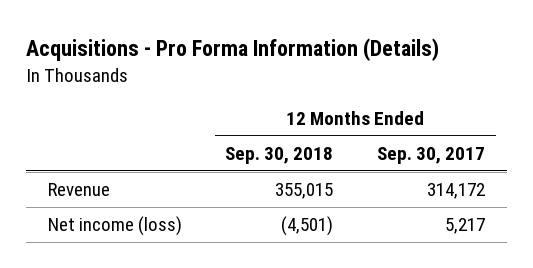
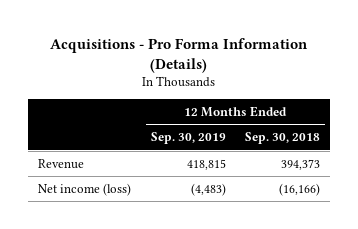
- | 12 Months Ended Sep. 30, 2018 | 12 Months Ended Sep. 30, 2017
+ | 12 Months Ended Sep. 30, 2019 | 12 Months Ended Sep. 30, 2018
- Revenue | 355,015 | 314,172
- Net income (loss) | (4,501) | 5,217
+ Revenue | 418,815 | 394,373
+ Net income (loss) | (4,483) | (16,166)

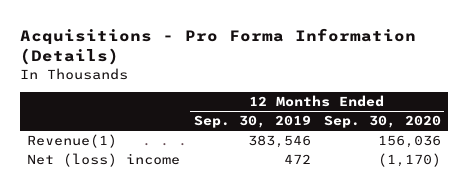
- | 12 Months Ended Sep. 30, 2019 | 12 Months Ended Sep. 30, 2018
+ | 12 Months Ended Sep. 30, 2019 | 12 Months Ended Sep. 30, 2020
- Revenue | 418,815 | 394,373
- Net income (loss) | (4,483) | (16,166)
+ Revenue(1) | 383,546 | 156,036
+ Net (loss) income | 472 | (1,170)

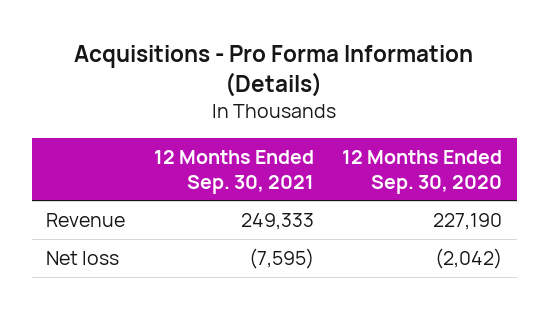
- | 12 Months Ended Sep. 30, 2019 | 12 Months Ended Sep. 30, 2020
+ | 12 Months Ended Sep. 30, 2021 | 12 Months Ended Sep. 30, 2020
- Revenue(1) | 383,546 | 156,036
- Net (loss) income | 472 | (1,170)
+ Revenue | 249,333 | 227,190
+ Net loss | (7,595) | (2,042)

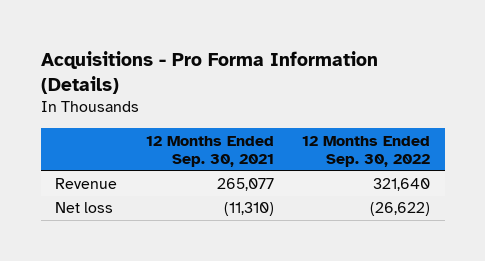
- | 12 Months Ended Sep. 30, 2021 | 12 Months Ended Sep. 30, 2020
+ | 12 Months Ended Sep. 30, 2021 | 12 Months Ended Sep. 30, 2022
- Revenue | 249,333 | 227,190
- Net loss | (7,595) | (2,042)
+ Revenue | 265,077 | 321,640
+ Net loss | (11,310) | (26,622)

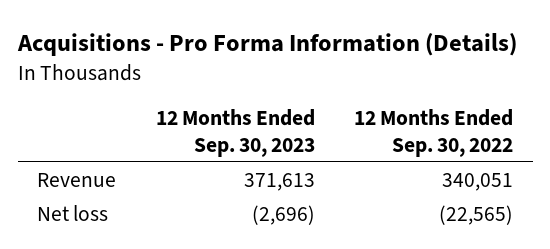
- | 12 Months Ended Sep. 30, 2021 | 12 Months Ended Sep. 30, 2022
+ | 12 Months Ended Sep. 30, 2023 | 12 Months Ended Sep. 30, 2022
- Revenue | 265,077 | 321,640
- Net loss | (11,310) | (26,622)
+ Revenue | 371,613 | 340,051
+ Net loss | (2,696) | (22,565)

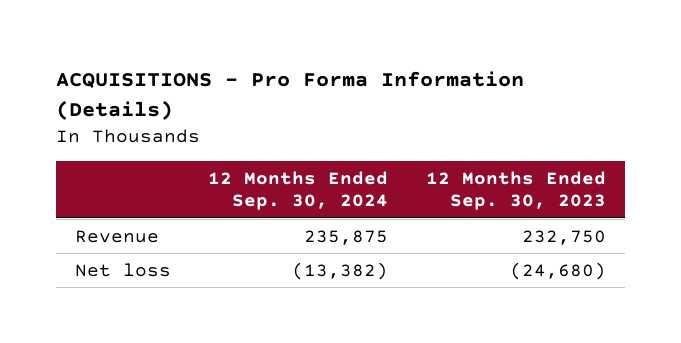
- Acquisitions - Pro Forma Information (Details)
+ ACQUISITIONS - Pro Forma Information (Details)
- | 12 Months Ended Sep. 30, 2023 | 12 Months Ended Sep. 30, 2022
+ | 12 Months Ended Sep. 30, 2024 | 12 Months Ended Sep. 30, 2023
- Revenue | 371,613 | 340,051
- Net loss | (2,696) | (22,565)
+ Revenue | 235,875 | 232,750
+ Net loss | (13,382) | (24,680)

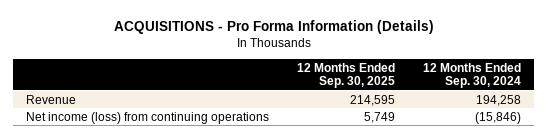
- | 12 Months Ended Sep. 30, 2024 | 12 Months Ended Sep. 30, 2023
+ | 12 Months Ended Sep. 30, 2025 | 12 Months Ended Sep. 30, 2024
- Revenue | 235,875 | 232,750
- Net loss | (13,382) | (24,680)
+ Revenue | 214,595 | 194,258
+ Net income (loss) from continuing operations | 5,749 | (15,846)

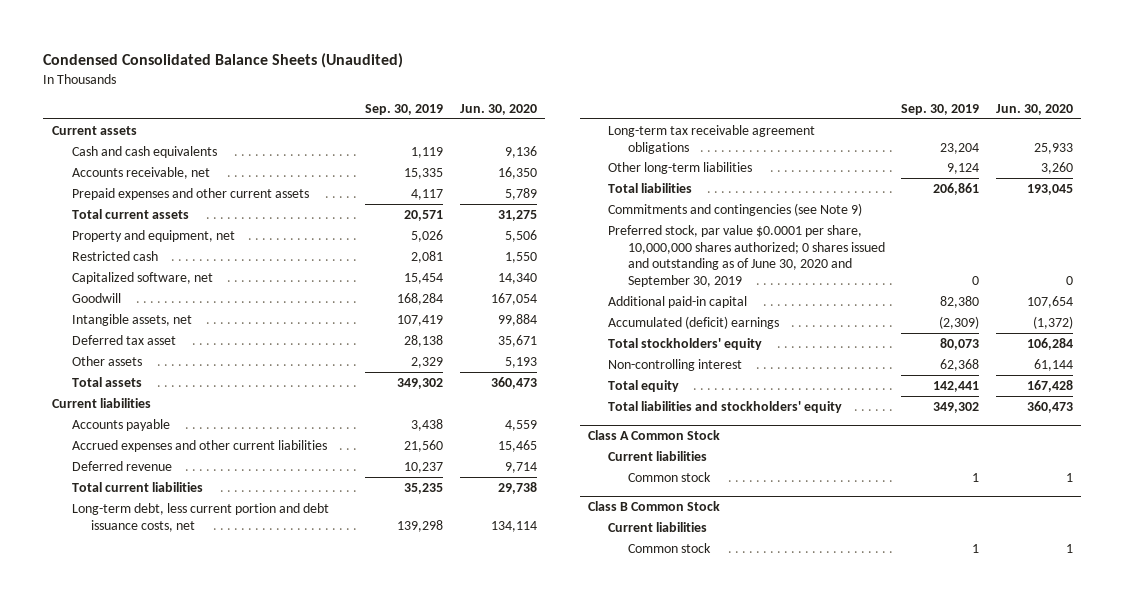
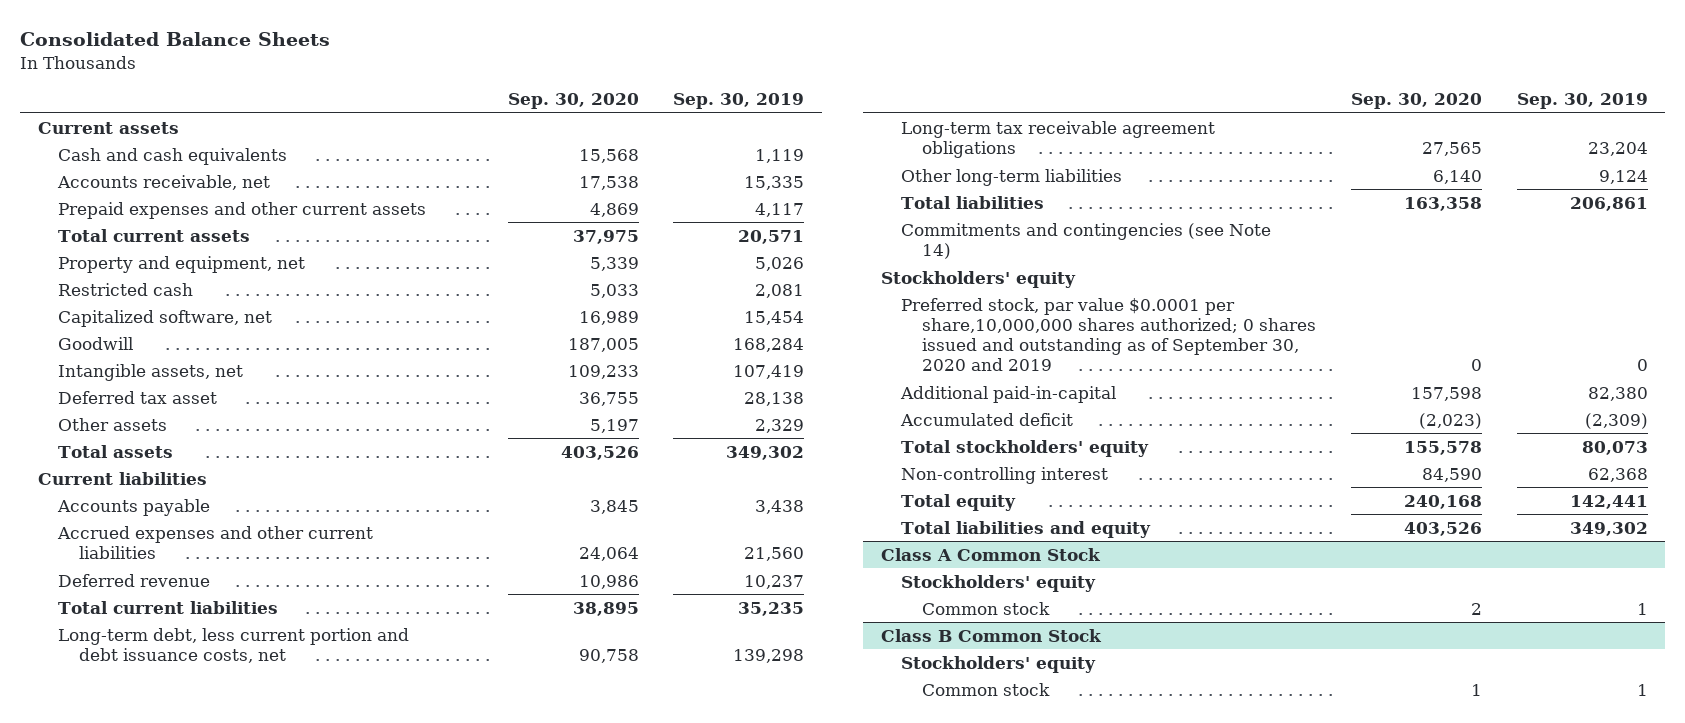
- Condensed Consolidated Balance Sheets (Unaudited)
+ Consolidated Balance Sheets
- | Sep. 30, 2019 | Jun. 30, 2020
+ | Sep. 30, 2020 | Sep. 30, 2019
- Commitments and contingencies (see Note 9)
- Preferred stock, par value $0.0001 per share, 10,000,000 shares authorized; 0 shares issued and outstanding as of June 30, 2020 and September 30, 2019 | 0 | 0
- Additional paid-in capital | 82,380 | 107,654
- Accumulated (deficit) earnings | (2,309) | (1,372)
+ Commitments and contingencies (see Note 14)
+ Stockholders' equity
+ Preferred stock, par value $0.0001 per share,10,000,000 shares authorized; 0 shares issued and outstanding as of September 30, 2020 and 2019 | 0 | 0
+ Additional paid-in-capital | 157,598 | 82,380
+ Accumulated deficit | (2,023) | (2,309)
- Total liabilities and stockholders' equity | 349,302 | 360,473
+ Total liabilities and equity | 403,526 | 349,302
@ Class A Common Stock
- Current liabilities
+ Stockholders' equity
@ Class B Common Stock
- Current liabilities
+ Stockholders' equity

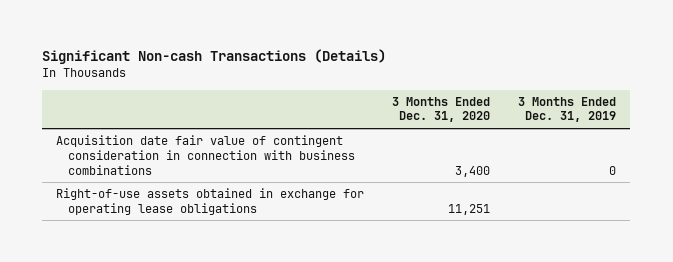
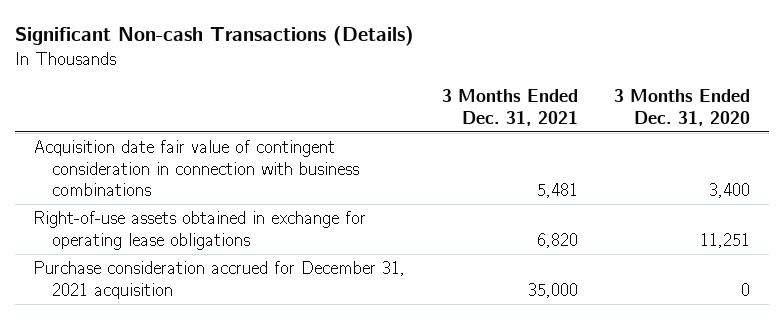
- | 3 Months Ended Dec. 31, 2020 | 3 Months Ended Dec. 31, 2019
+ | 3 Months Ended Dec. 31, 2021 | 3 Months Ended Dec. 31, 2020
+ Purchase consideration accrued for December 31, 2021 acquisition | 35,000 | 0

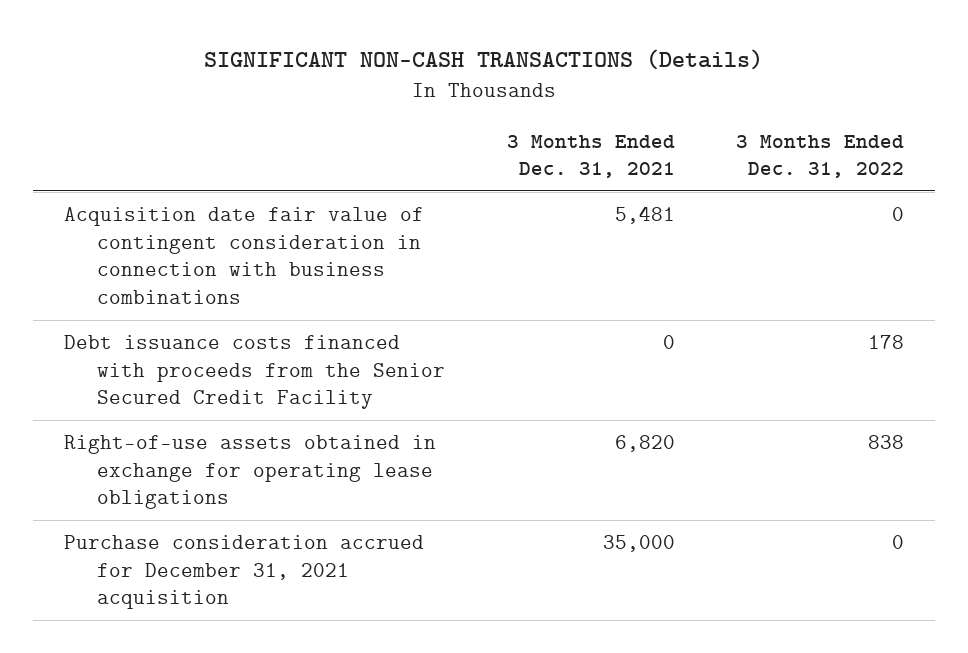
- Significant Non-cash Transactions (Details)
+ SIGNIFICANT NON-CASH TRANSACTIONS (Details)
- | 3 Months Ended Dec. 31, 2021 | 3 Months Ended Dec. 31, 2020
+ | 3 Months Ended Dec. 31, 2021 | 3 Months Ended Dec. 31, 2022
+ Debt issuance costs financed with proceeds from the Senior Secured Credit Facility | 0 | 178

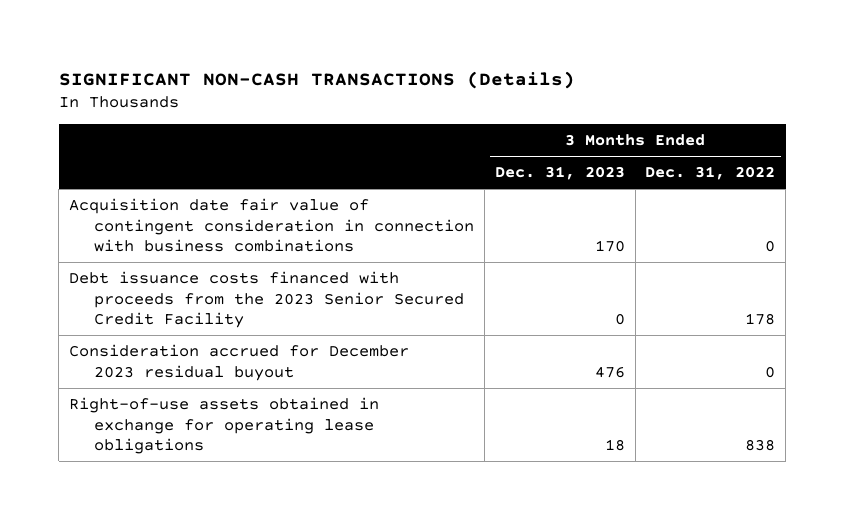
- | 3 Months Ended Dec. 31, 2021 | 3 Months Ended Dec. 31, 2022
+ | 3 Months Ended Dec. 31, 2023 | 3 Months Ended Dec. 31, 2022
- Debt issuance costs financed with proceeds from the Senior Secured Credit Facility | 0 | 178
+ Debt issuance costs financed with proceeds from the 2023 Senior Secured Credit Facility | 0 | 178
+ Consideration accrued for December 2023 residual buyout | 476 | 0
- Purchase consideration accrued for December 31, 2021 acquisition | 35,000 | 0

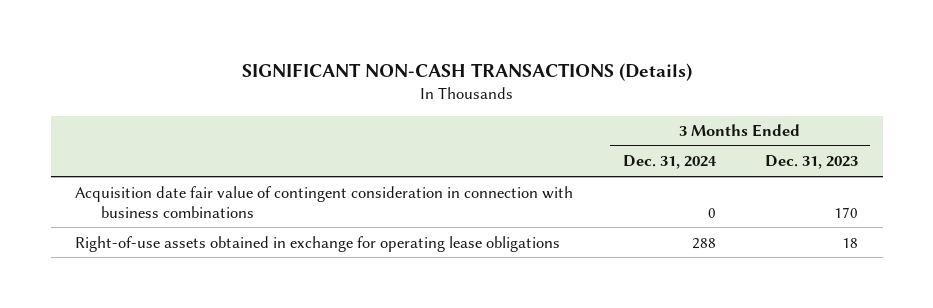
- | 3 Months Ended Dec. 31, 2023 | 3 Months Ended Dec. 31, 2022
+ | 3 Months Ended Dec. 31, 2024 | 3 Months Ended Dec. 31, 2023
- Debt issuance costs financed with proceeds from the 2023 Senior Secured Credit Facility | 0 | 178
- Consideration accrued for December 2023 residual buyout | 476 | 0

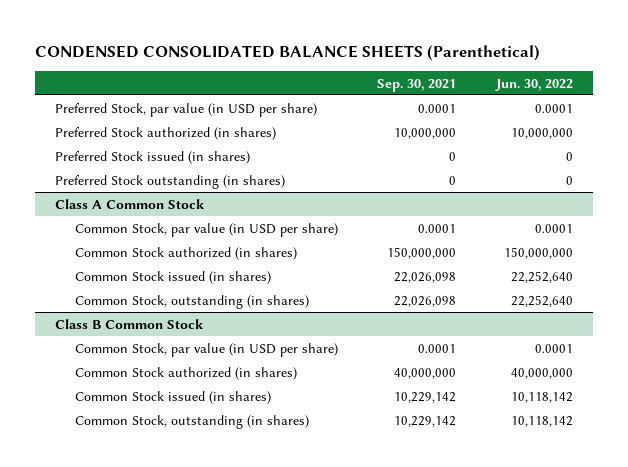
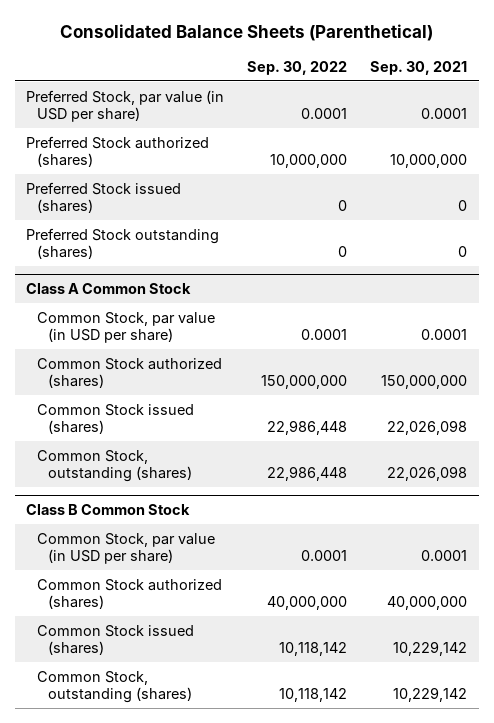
- CONDENSED CONSOLIDATED BALANCE SHEETS (Parenthetical)
+ Consolidated Balance Sheets (Parenthetical)
- | Sep. 30, 2021 | Jun. 30, 2022
+ | Sep. 30, 2022 | Sep. 30, 2021
- Preferred Stock authorized (in shares) | 10,000,000 | 10,000,000
- Preferred Stock issued (in shares) | 0 | 0
- Preferred Stock outstanding (in shares) | 0 | 0
+ Preferred Stock authorized (shares) | 10,000,000 | 10,000,000
+ Preferred Stock issued (shares) | 0 | 0
+ Preferred Stock outstanding (shares) | 0 | 0
@ Class A Common Stock
- Common Stock authorized (in shares) | 150,000,000 | 150,000,000
- Common Stock issued (in shares) | 22,026,098 | 22,252,640
- Common Stock, outstanding (in shares) | 22,026,098 | 22,252,640
+ Common Stock authorized (shares) | 150,000,000 | 150,000,000
+ Common Stock issued (shares) | 22,986,448 | 22,026,098
+ Common Stock, outstanding (shares) | 22,986,448 | 22,026,098
@ Class B Common Stock
- Common Stock authorized (in shares) | 40,000,000 | 40,000,000
- Common Stock issued (in shares) | 10,229,142 | 10,118,142
- Common Stock, outstanding (in shares) | 10,229,142 | 10,118,142
+ Common Stock authorized (shares) | 40,000,000 | 40,000,000
+ Common Stock issued (shares) | 10,118,142 | 10,229,142
+ Common Stock, outstanding (shares) | 10,118,142 | 10,229,142

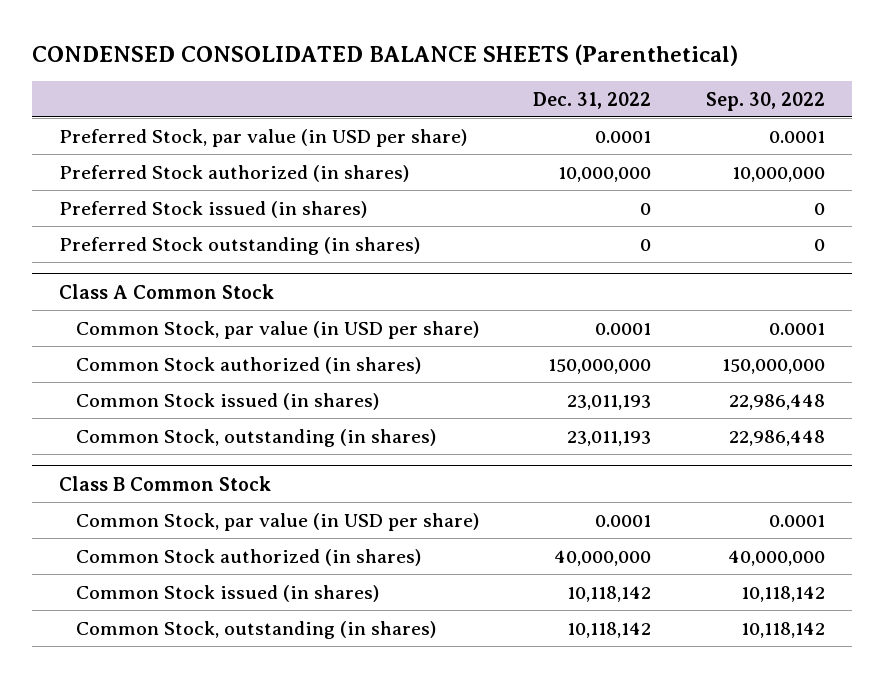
- Consolidated Balance Sheets (Parenthetical)
+ CONDENSED CONSOLIDATED BALANCE SHEETS (Parenthetical)
- | Sep. 30, 2022 | Sep. 30, 2021
+ | Dec. 31, 2022 | Sep. 30, 2022
- Preferred Stock authorized (shares) | 10,000,000 | 10,000,000
- Preferred Stock issued (shares) | 0 | 0
- Preferred Stock outstanding (shares) | 0 | 0
+ Preferred Stock authorized (in shares) | 10,000,000 | 10,000,000
+ Preferred Stock issued (in shares) | 0 | 0
+ Preferred Stock outstanding (in shares) | 0 | 0
@ Class A Common Stock
- Common Stock authorized (shares) | 150,000,000 | 150,000,000
- Common Stock issued (shares) | 22,986,448 | 22,026,098
- Common Stock, outstanding (shares) | 22,986,448 | 22,026,098
+ Common Stock authorized (in shares) | 150,000,000 | 150,000,000
+ Common Stock issued (in shares) | 23,011,193 | 22,986,448
+ Common Stock, outstanding (in shares) | 23,011,193 | 22,986,448
@ Class B Common Stock
- Common Stock authorized (shares) | 40,000,000 | 40,000,000
- Common Stock issued (shares) | 10,118,142 | 10,229,142
- Common Stock, outstanding (shares) | 10,118,142 | 10,229,142
+ Common Stock authorized (in shares) | 40,000,000 | 40,000,000
+ Common Stock issued (in shares) | 10,118,142 | 10,118,142
+ Common Stock, outstanding (in shares) | 10,118,142 | 10,118,142

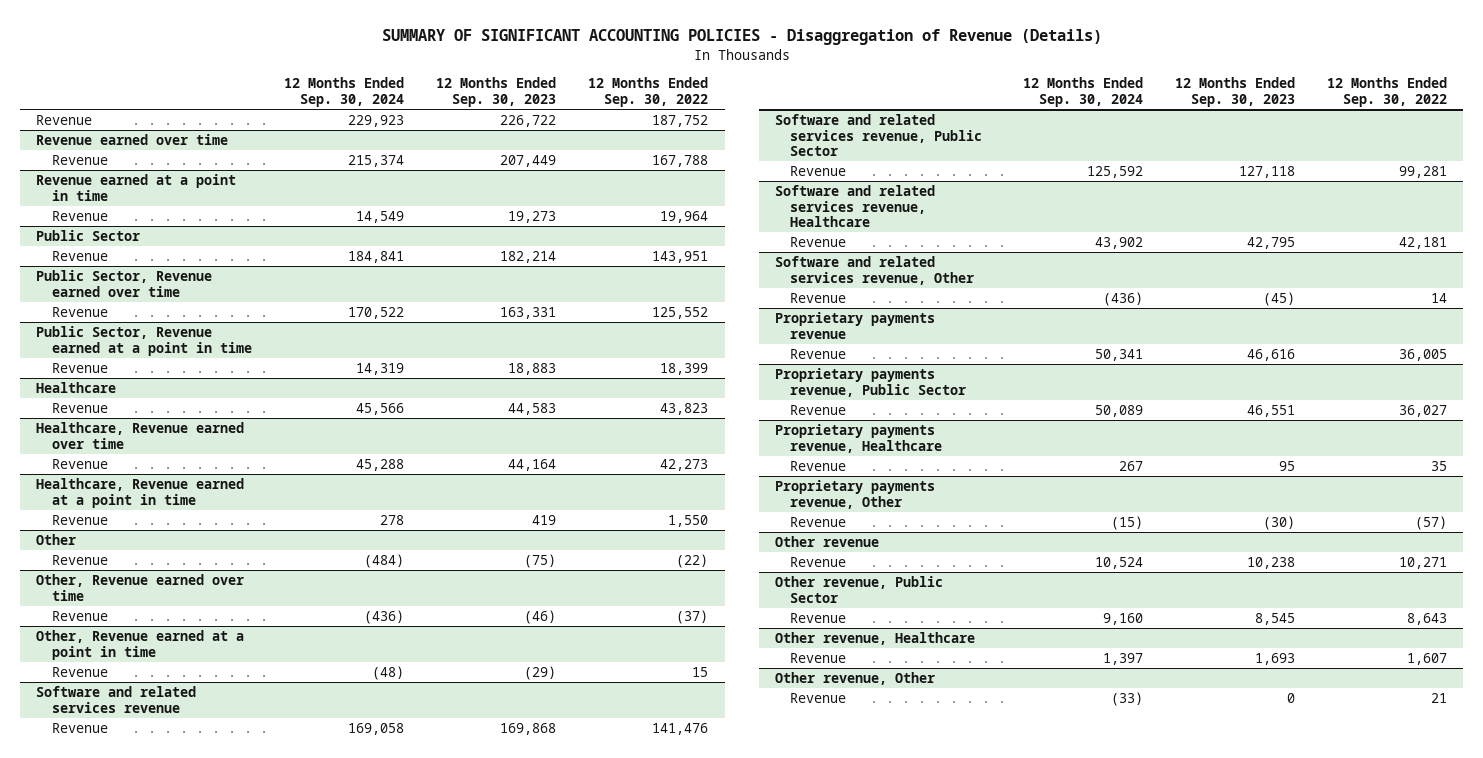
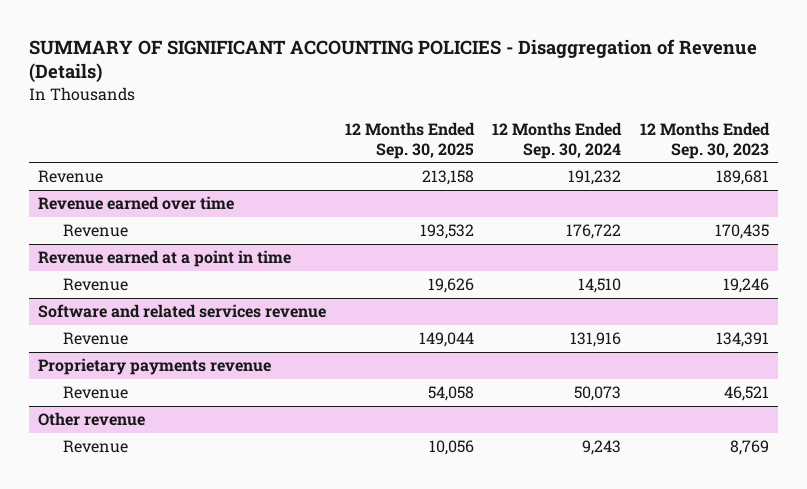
- | 12 Months Ended Sep. 30, 2024 | 12 Months Ended Sep. 30, 2023 | 12 Months Ended Sep. 30, 2022
+ | 12 Months Ended Sep. 30, 2025 | 12 Months Ended Sep. 30, 2024 | 12 Months Ended Sep. 30, 2023
- Revenue | 229,923 | 226,722 | 187,752
+ Revenue | 213,158 | 191,232 | 189,681
@ Revenue earned over time
- Revenue | 215,374 | 207,449 | 167,788
+ Revenue | 193,532 | 176,722 | 170,435
@ Revenue earned at a point in time
- Revenue | 14,549 | 19,273 | 19,964
- Public Sector
- Revenue | 184,841 | 182,214 | 143,951
- Public Sector, Revenue earned over time
- Revenue | 170,522 | 163,331 | 125,552
- Public Sector, Revenue earned at a point in time
- Revenue | 14,319 | 18,883 | 18,399
- Healthcare
- Revenue | 45,566 | 44,583 | 43,823
- Healthcare, Revenue earned over time
- Revenue | 45,288 | 44,164 | 42,273
- Healthcare, Revenue earned at a point in time
- Revenue | 278 | 419 | 1,550
- Other
- Revenue | (484) | (75) | (22)
- Other, Revenue earned over time
- Revenue | (436) | (46) | (37)
- Other, Revenue earned at a point in time
- Revenue | (48) | (29) | 15
@ Revenue earned at a point in time
+ Revenue | 19,626 | 14,510 | 19,246
@ Software and related services revenue
- Revenue | 169,058 | 169,868 | 141,476
- Software and related services revenue, Public Sector
- Revenue | 125,592 | 127,118 | 99,281
- Software and related services revenue, Healthcare
- Revenue | 43,902 | 42,795 | 42,181
- Software and related services revenue, Other
- Revenue | (436) | (45) | 14
@ Software and related services revenue
+ Revenue | 149,044 | 131,916 | 134,391
@ Proprietary payments revenue
- Revenue | 50,341 | 46,616 | 36,005
- Proprietary payments revenue, Public Sector
- Revenue | 50,089 | 46,551 | 36,027
- Proprietary payments revenue, Healthcare
- Revenue | 267 | 95 | 35
- Proprietary payments revenue, Other
- Revenue | (15) | (30) | (57)
@ Proprietary payments revenue
+ Revenue | 54,058 | 50,073 | 46,521
@ Other revenue
- Revenue | 10,524 | 10,238 | 10,271
- Other revenue, Public Sector
- Revenue | 9,160 | 8,545 | 8,643
- Other revenue, Healthcare
- Revenue | 1,397 | 1,693 | 1,607
- Other revenue, Other
- Revenue | (33) | 0 | 21
@ Other revenue
+ Revenue | 10,056 | 9,243 | 8,769

